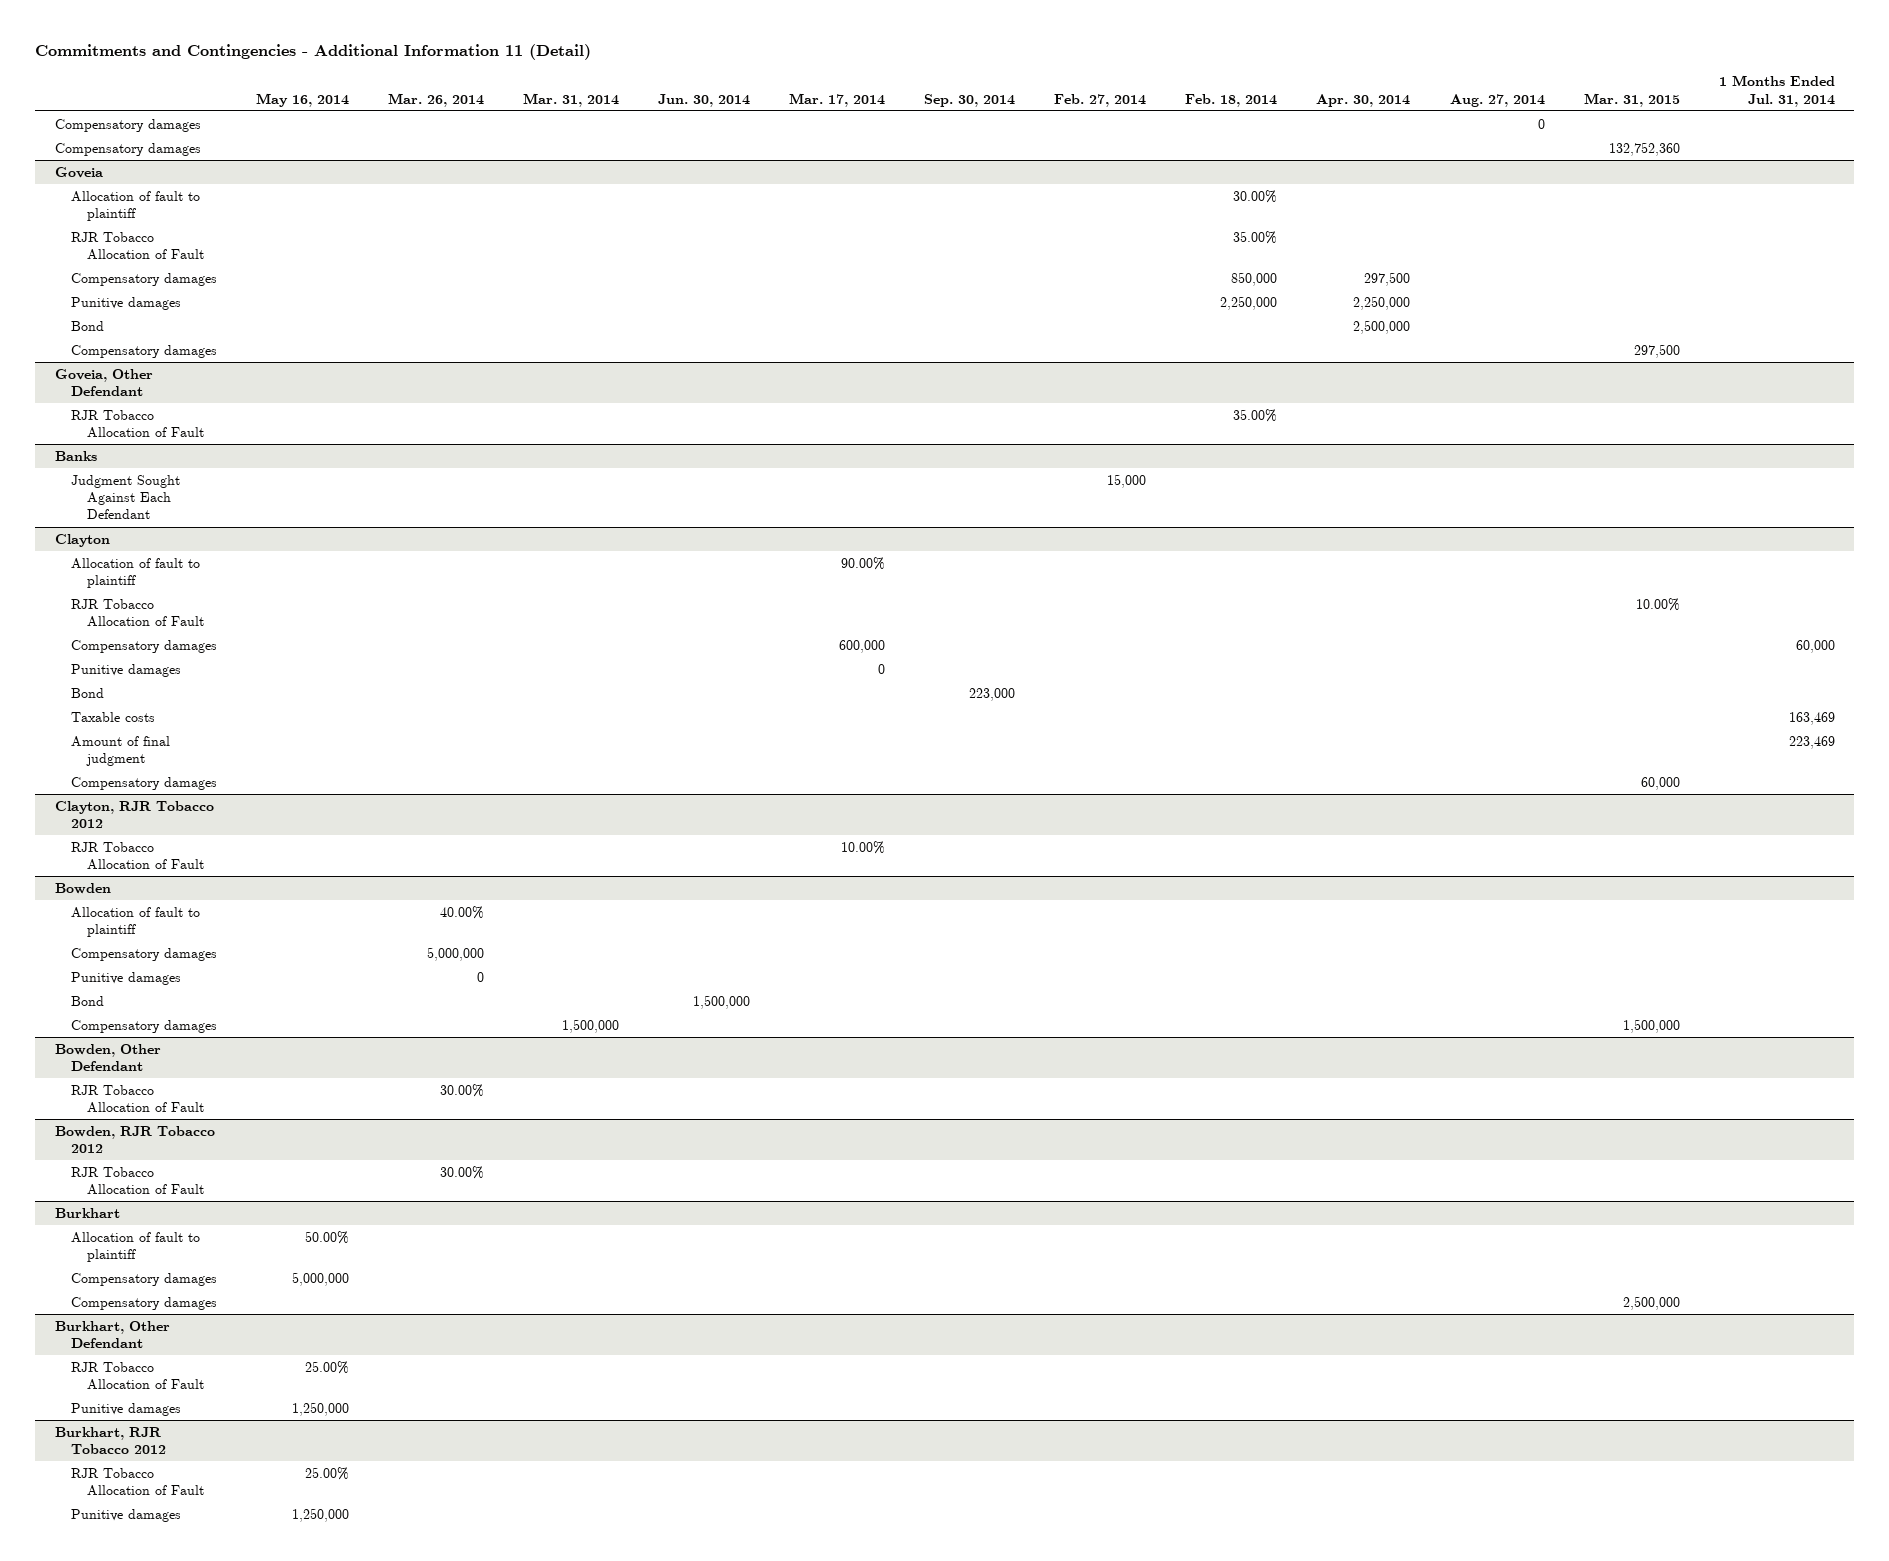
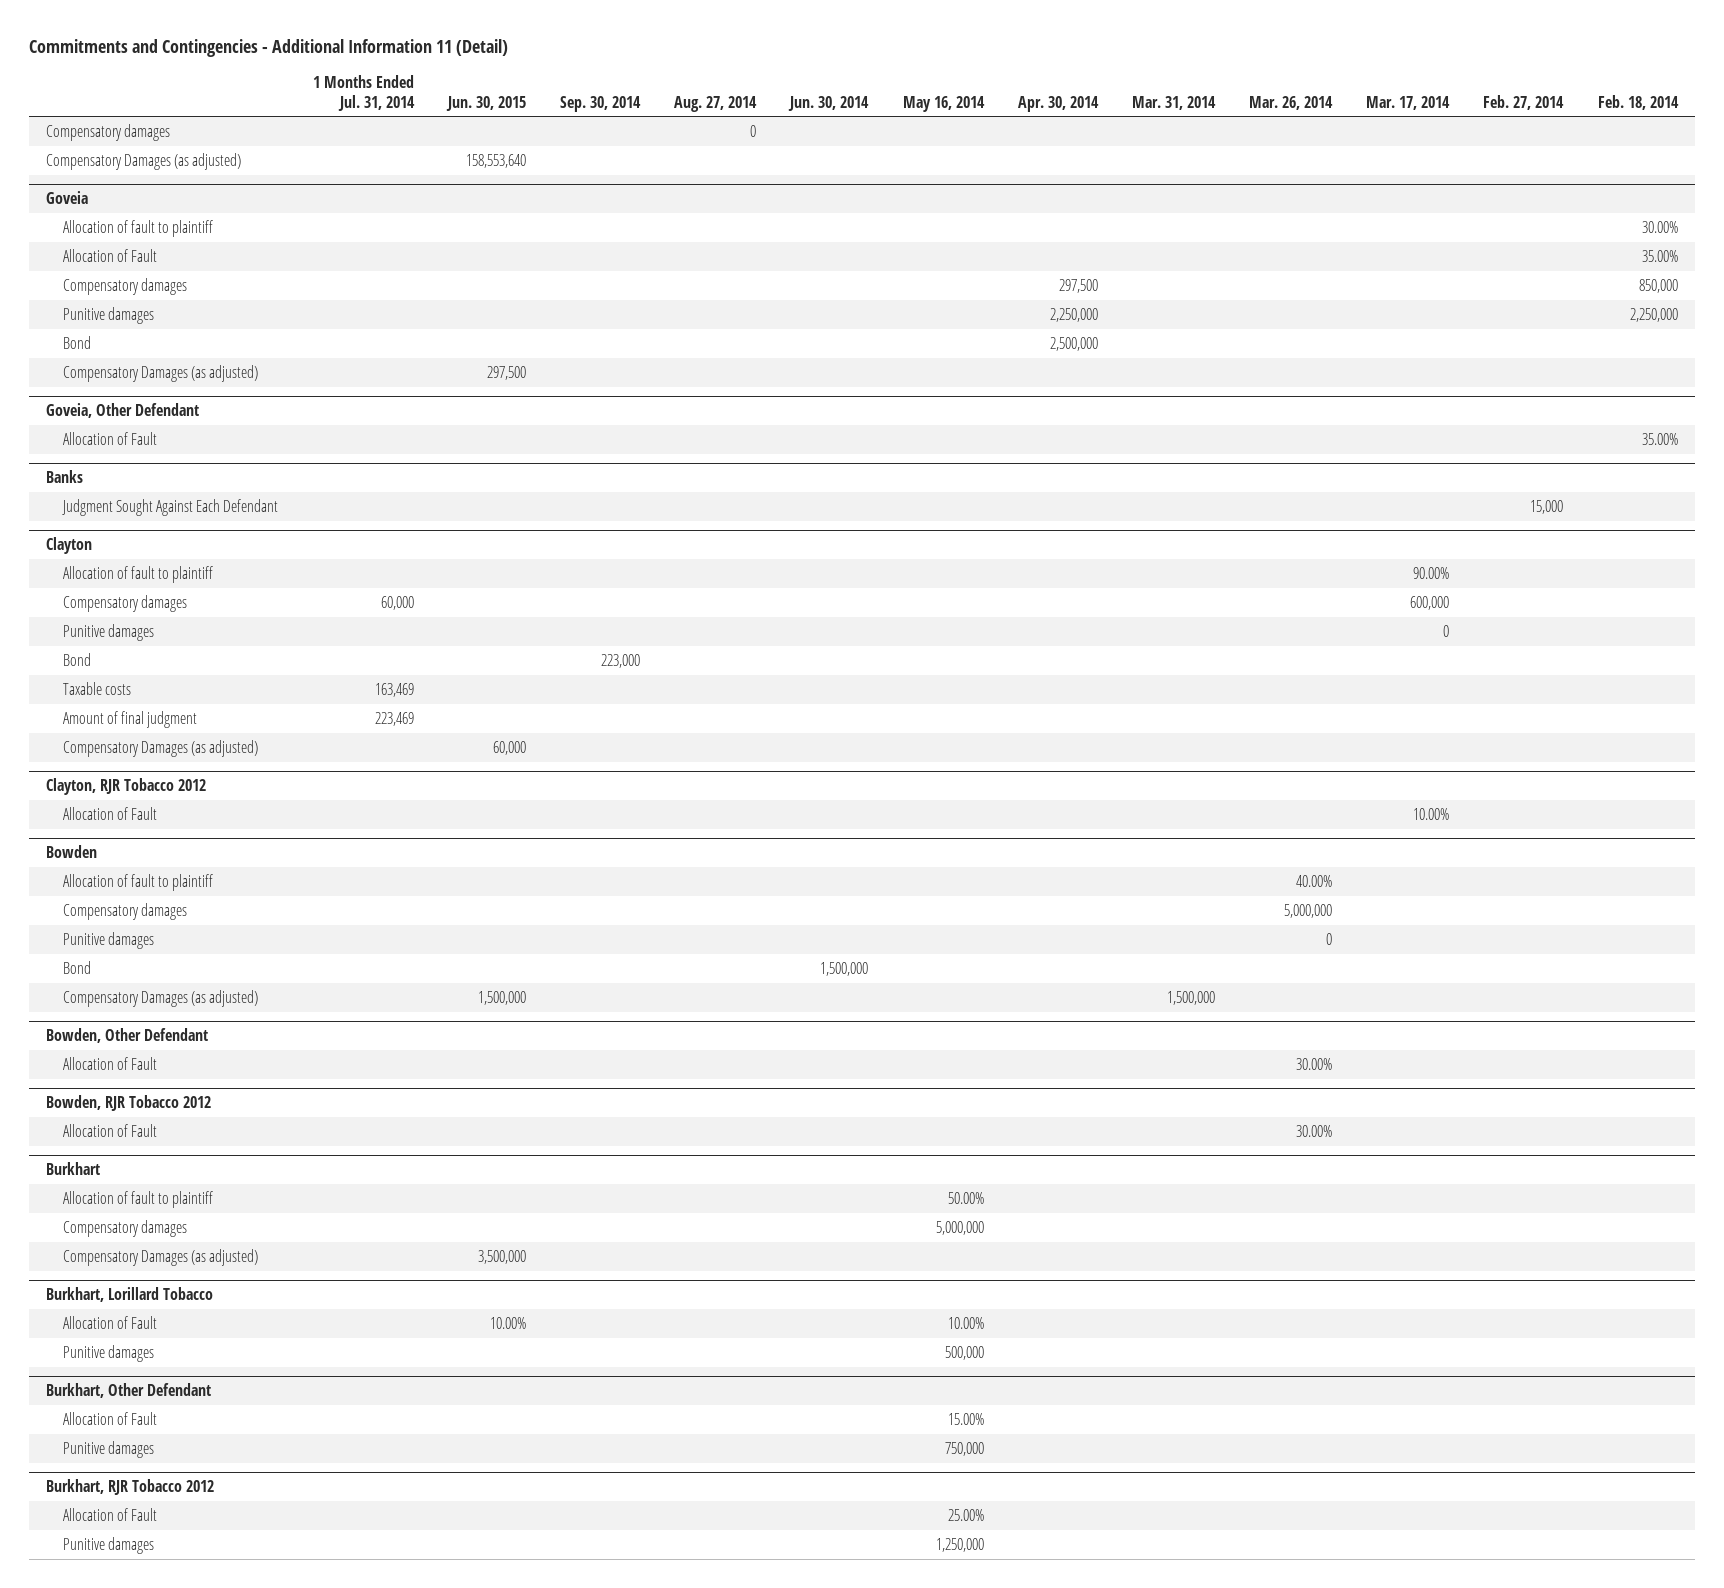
- | May 16, 2014 | Mar. 26, 2014 | Mar. 31, 2014 | Jun. 30, 2014 | Mar. 17, 2014 | Sep. 30, 2014 | Feb. 27, 2014 | Feb. 18, 2014 | Apr. 30, 2014 | Aug. 27, 2014 | Mar. 31, 2015 | 1 Months Ended Jul. 31, 2014
+ | 1 Months Ended Jul. 31, 2014 | Jun. 30, 2015 | Sep. 30, 2014 | Aug. 27, 2014 | Jun. 30, 2014 | May 16, 2014 | Apr. 30, 2014 | Mar. 31, 2014 | Mar. 26, 2014 | Mar. 17, 2014 | Feb. 27, 2014 | Feb. 18, 2014
- Compensatory damages | | | | | | | | | | | 132,752,360 |
+ Compensatory Damages (as adjusted) | | 158,553,640 | | | | | | | | | |
@ Goveia
- RJR Tobacco Allocation of Fault | | | | | | | | 35.00% | | | |
+ Allocation of Fault | | | | | | | | | | | | 35.00%
- Compensatory damages | | | | | | | | | | | 297,500 |
+ Compensatory Damages (as adjusted) | | 297,500 | | | | | | | | | |
@ Goveia, Other Defendant
- RJR Tobacco Allocation of Fault | | | | | | | | 35.00% | | | |
+ Allocation of Fault | | | | | | | | | | | | 35.00%
@ Clayton
- RJR Tobacco Allocation of Fault | | | | | | | | | | | 10.00% |
- Compensatory damages | | | | | | | | | | | 60,000 |
+ Compensatory Damages (as adjusted) | | 60,000 | | | | | | | | | |
@ Clayton, RJR Tobacco 2012
- RJR Tobacco Allocation of Fault | | | | | 10.00% | | | | | | |
+ Allocation of Fault | | | | | | | | | | 10.00% | |
@ Bowden
- Compensatory damages | | | 1,500,000 | | | | | | | | 1,500,000 |
+ Compensatory Damages (as adjusted) | | 1,500,000 | | | | | | 1,500,000 | | | |
@ Bowden, Other Defendant
- RJR Tobacco Allocation of Fault | | 30.00% | | | | | | | | | |
+ Allocation of Fault | | | | | | | | | 30.00% | | |
@ Bowden, RJR Tobacco 2012
- RJR Tobacco Allocation of Fault | | 30.00% | | | | | | | | | |
+ Allocation of Fault | | | | | | | | | 30.00% | | |
@ Burkhart
- Compensatory damages | | | | | | | | | | | 2,500,000 |
+ Compensatory Damages (as adjusted) | | 3,500,000 | | | | | | | | | |
+ Burkhart, Lorillard Tobacco
+ Allocation of Fault | | 10.00% | | | | 10.00% | | | | | |
+ Punitive damages | | | | | | 500,000 | | | | | |
@ Burkhart, Other Defendant
- RJR Tobacco Allocation of Fault | 25.00% | | | | | | | | | | |
- Punitive damages | 1,250,000 | | | | | | | | | | |
+ Allocation of Fault | | | | | | 15.00% | | | | | |
+ Punitive damages | | | | | | 750,000 | | | | | |
@ Burkhart, RJR Tobacco 2012
- RJR Tobacco Allocation of Fault | 25.00% | | | | | | | | | | |
+ Allocation of Fault | | | | | | 25.00% | | | | | |

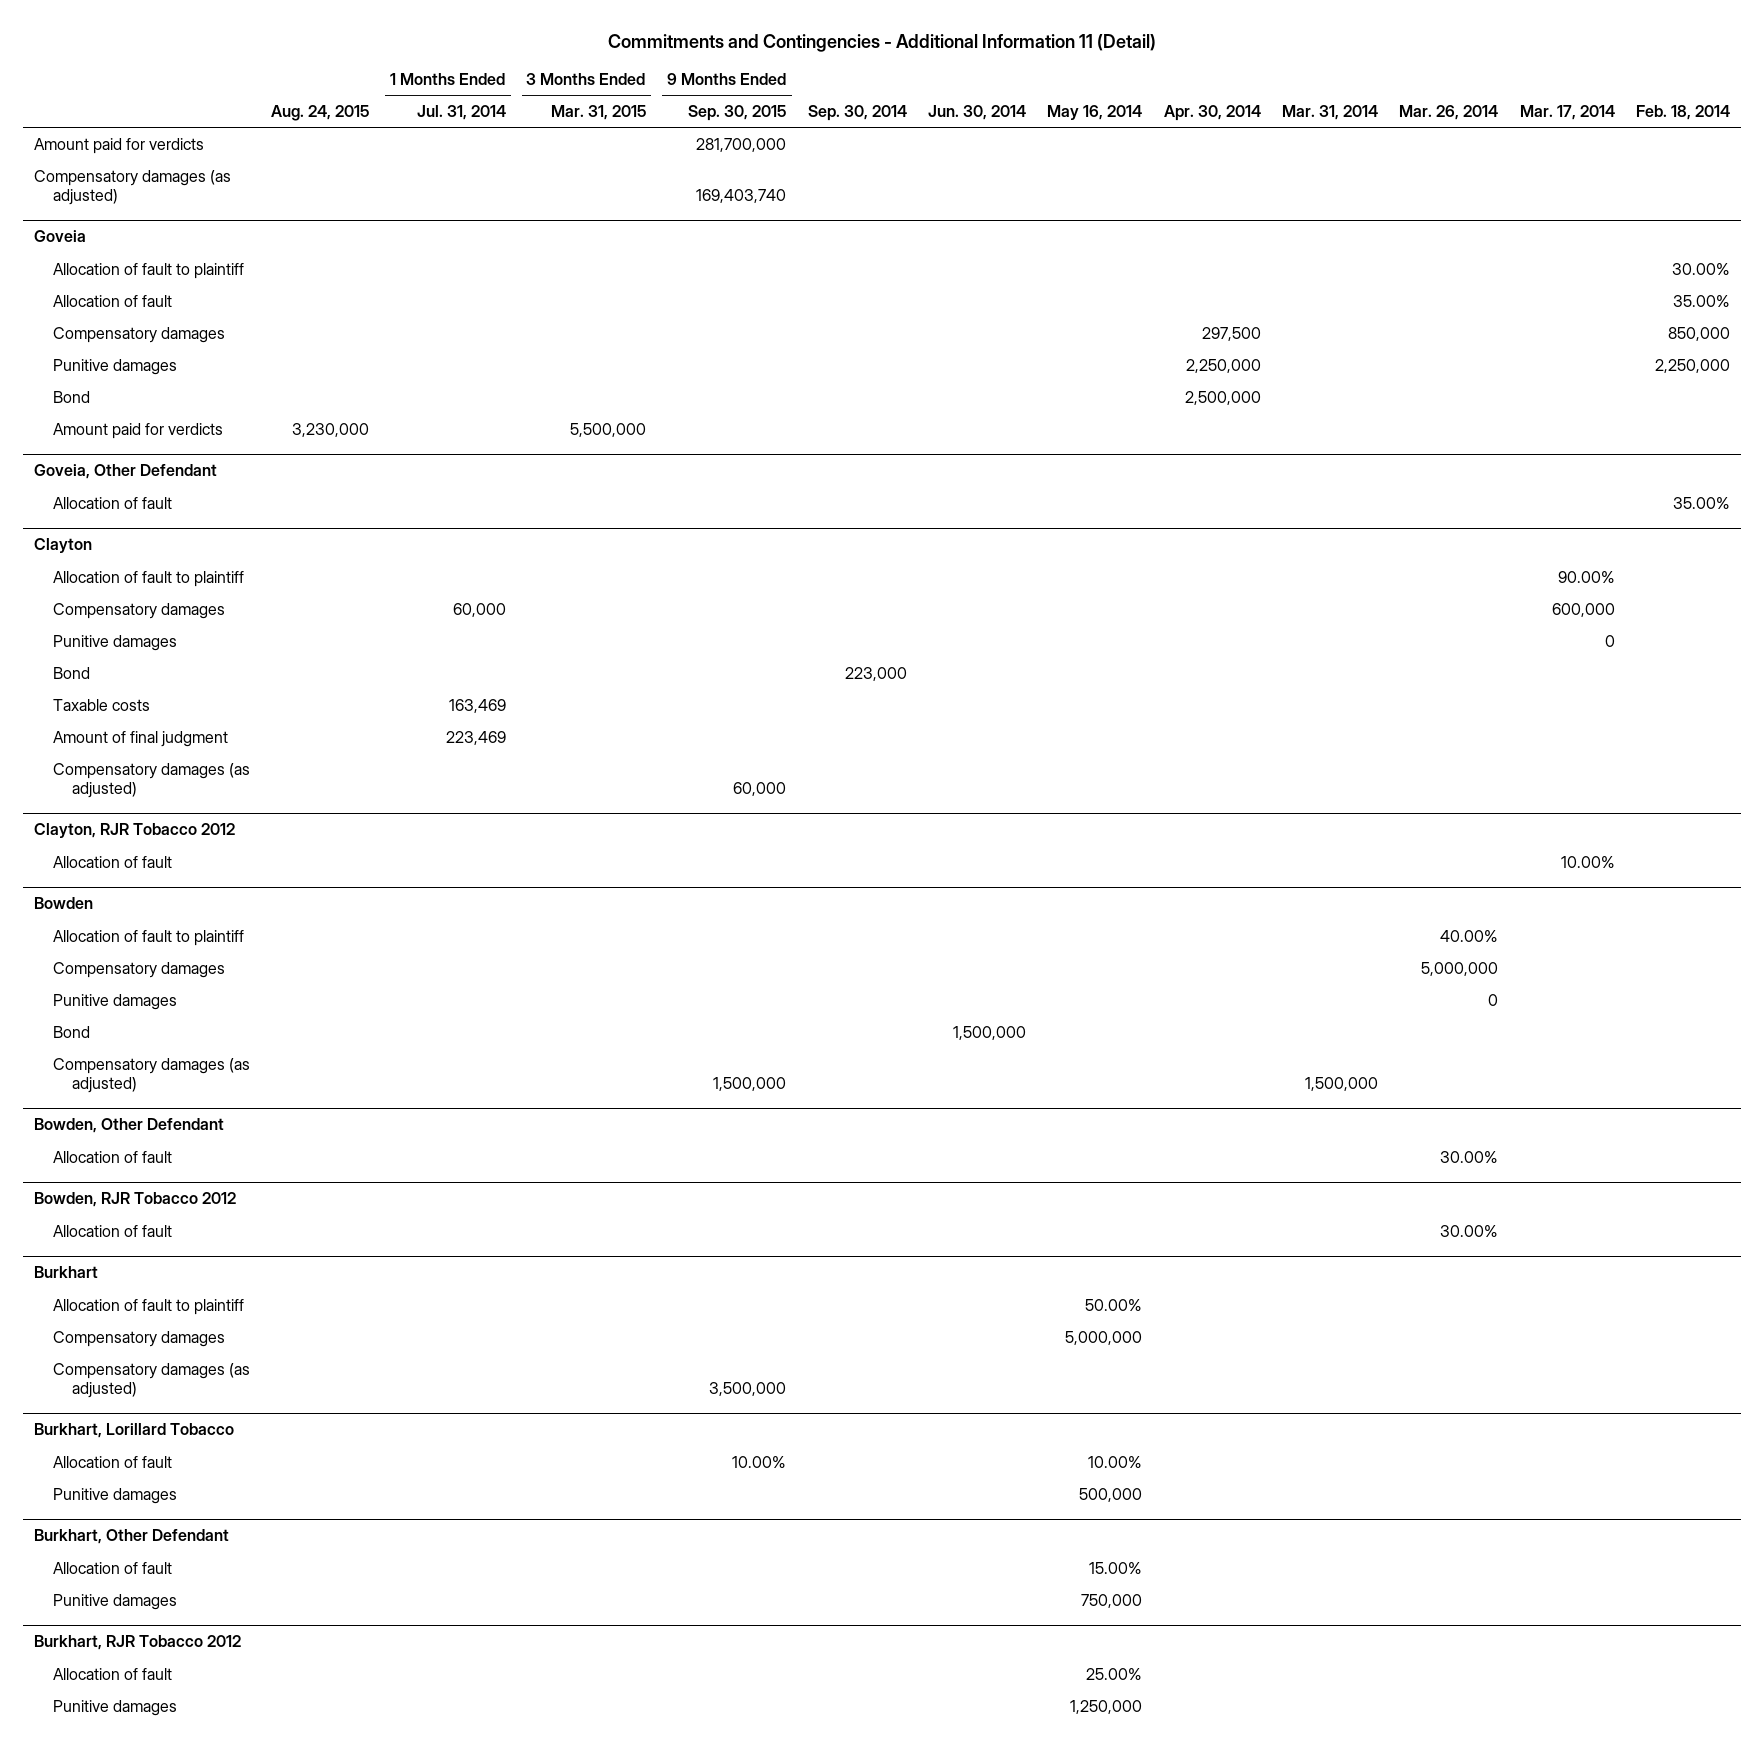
- | 1 Months Ended Jul. 31, 2014 | Jun. 30, 2015 | Sep. 30, 2014 | Aug. 27, 2014 | Jun. 30, 2014 | May 16, 2014 | Apr. 30, 2014 | Mar. 31, 2014 | Mar. 26, 2014 | Mar. 17, 2014 | Feb. 27, 2014 | Feb. 18, 2014
+ | Aug. 24, 2015 | 1 Months Ended Jul. 31, 2014 | 3 Months Ended Mar. 31, 2015 | 9 Months Ended Sep. 30, 2015 | Sep. 30, 2014 | Jun. 30, 2014 | May 16, 2014 | Apr. 30, 2014 | Mar. 31, 2014 | Mar. 26, 2014 | Mar. 17, 2014 | Feb. 18, 2014
- Compensatory damages | | | | 0 | | | | | | | |
- Compensatory Damages (as adjusted) | | 158,553,640 | | | | | | | | | |
+ Amount paid for verdicts | | | | 281,700,000 | | | | | | | |
+ Compensatory damages (as adjusted) | | | | 169,403,740 | | | | | | | |
@ Goveia
- Allocation of Fault | | | | | | | | | | | | 35.00%
+ Allocation of fault | | | | | | | | | | | | 35.00%
- Compensatory Damages (as adjusted) | | 297,500 | | | | | | | | | |
+ Amount paid for verdicts | 3,230,000 | | 5,500,000 | | | | | | | | |
@ Goveia, Other Defendant
- Allocation of Fault | | | | | | | | | | | | 35.00%
- Banks
- Judgment Sought Against Each Defendant | | | | | | | | | | | 15,000 |
@ Goveia, Other Defendant
+ Allocation of fault | | | | | | | | | | | | 35.00%
@ Clayton
- Compensatory Damages (as adjusted) | | 60,000 | | | | | | | | | |
+ Compensatory damages (as adjusted) | | | | 60,000 | | | | | | | |
@ Clayton, RJR Tobacco 2012
- Allocation of Fault | | | | | | | | | | 10.00% | |
+ Allocation of fault | | | | | | | | | | | 10.00% |
@ Bowden
- Compensatory Damages (as adjusted) | | 1,500,000 | | | | | | 1,500,000 | | | |
+ Compensatory damages (as adjusted) | | | | 1,500,000 | | | | | 1,500,000 | | |
@ Bowden, Other Defendant
- Allocation of Fault | | | | | | | | | 30.00% | | |
+ Allocation of fault | | | | | | | | | | 30.00% | |
@ Bowden, RJR Tobacco 2012
- Allocation of Fault | | | | | | | | | 30.00% | | |
+ Allocation of fault | | | | | | | | | | 30.00% | |
@ Burkhart
- Compensatory Damages (as adjusted) | | 3,500,000 | | | | | | | | | |
+ Compensatory damages (as adjusted) | | | | 3,500,000 | | | | | | | |
@ Burkhart, Lorillard Tobacco
- Allocation of Fault | | 10.00% | | | | 10.00% | | | | | |
+ Allocation of fault | | | | 10.00% | | | 10.00% | | | | |
@ Burkhart, Other Defendant
- Allocation of Fault | | | | | | 15.00% | | | | | |
+ Allocation of fault | | | | | | | 15.00% | | | | |
@ Burkhart, RJR Tobacco 2012
- Allocation of Fault | | | | | | 25.00% | | | | | |
+ Allocation of fault | | | | | | | 25.00% | | | | |

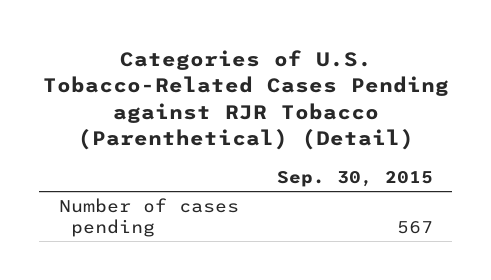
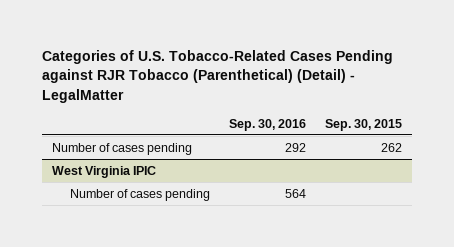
- Categories of U.S. Tobacco-Related Cases Pending against RJR Tobacco (Parenthetical) (Detail)
+ Categories of U.S. Tobacco-Related Cases Pending against RJR Tobacco (Parenthetical) (Detail) - LegalMatter
- | Sep. 30, 2015
+ | Sep. 30, 2016 | Sep. 30, 2015
- Number of cases pending | 567
+ Number of cases pending | 292 | 262
+ West Virginia IPIC
+ Number of cases pending | 564 |

